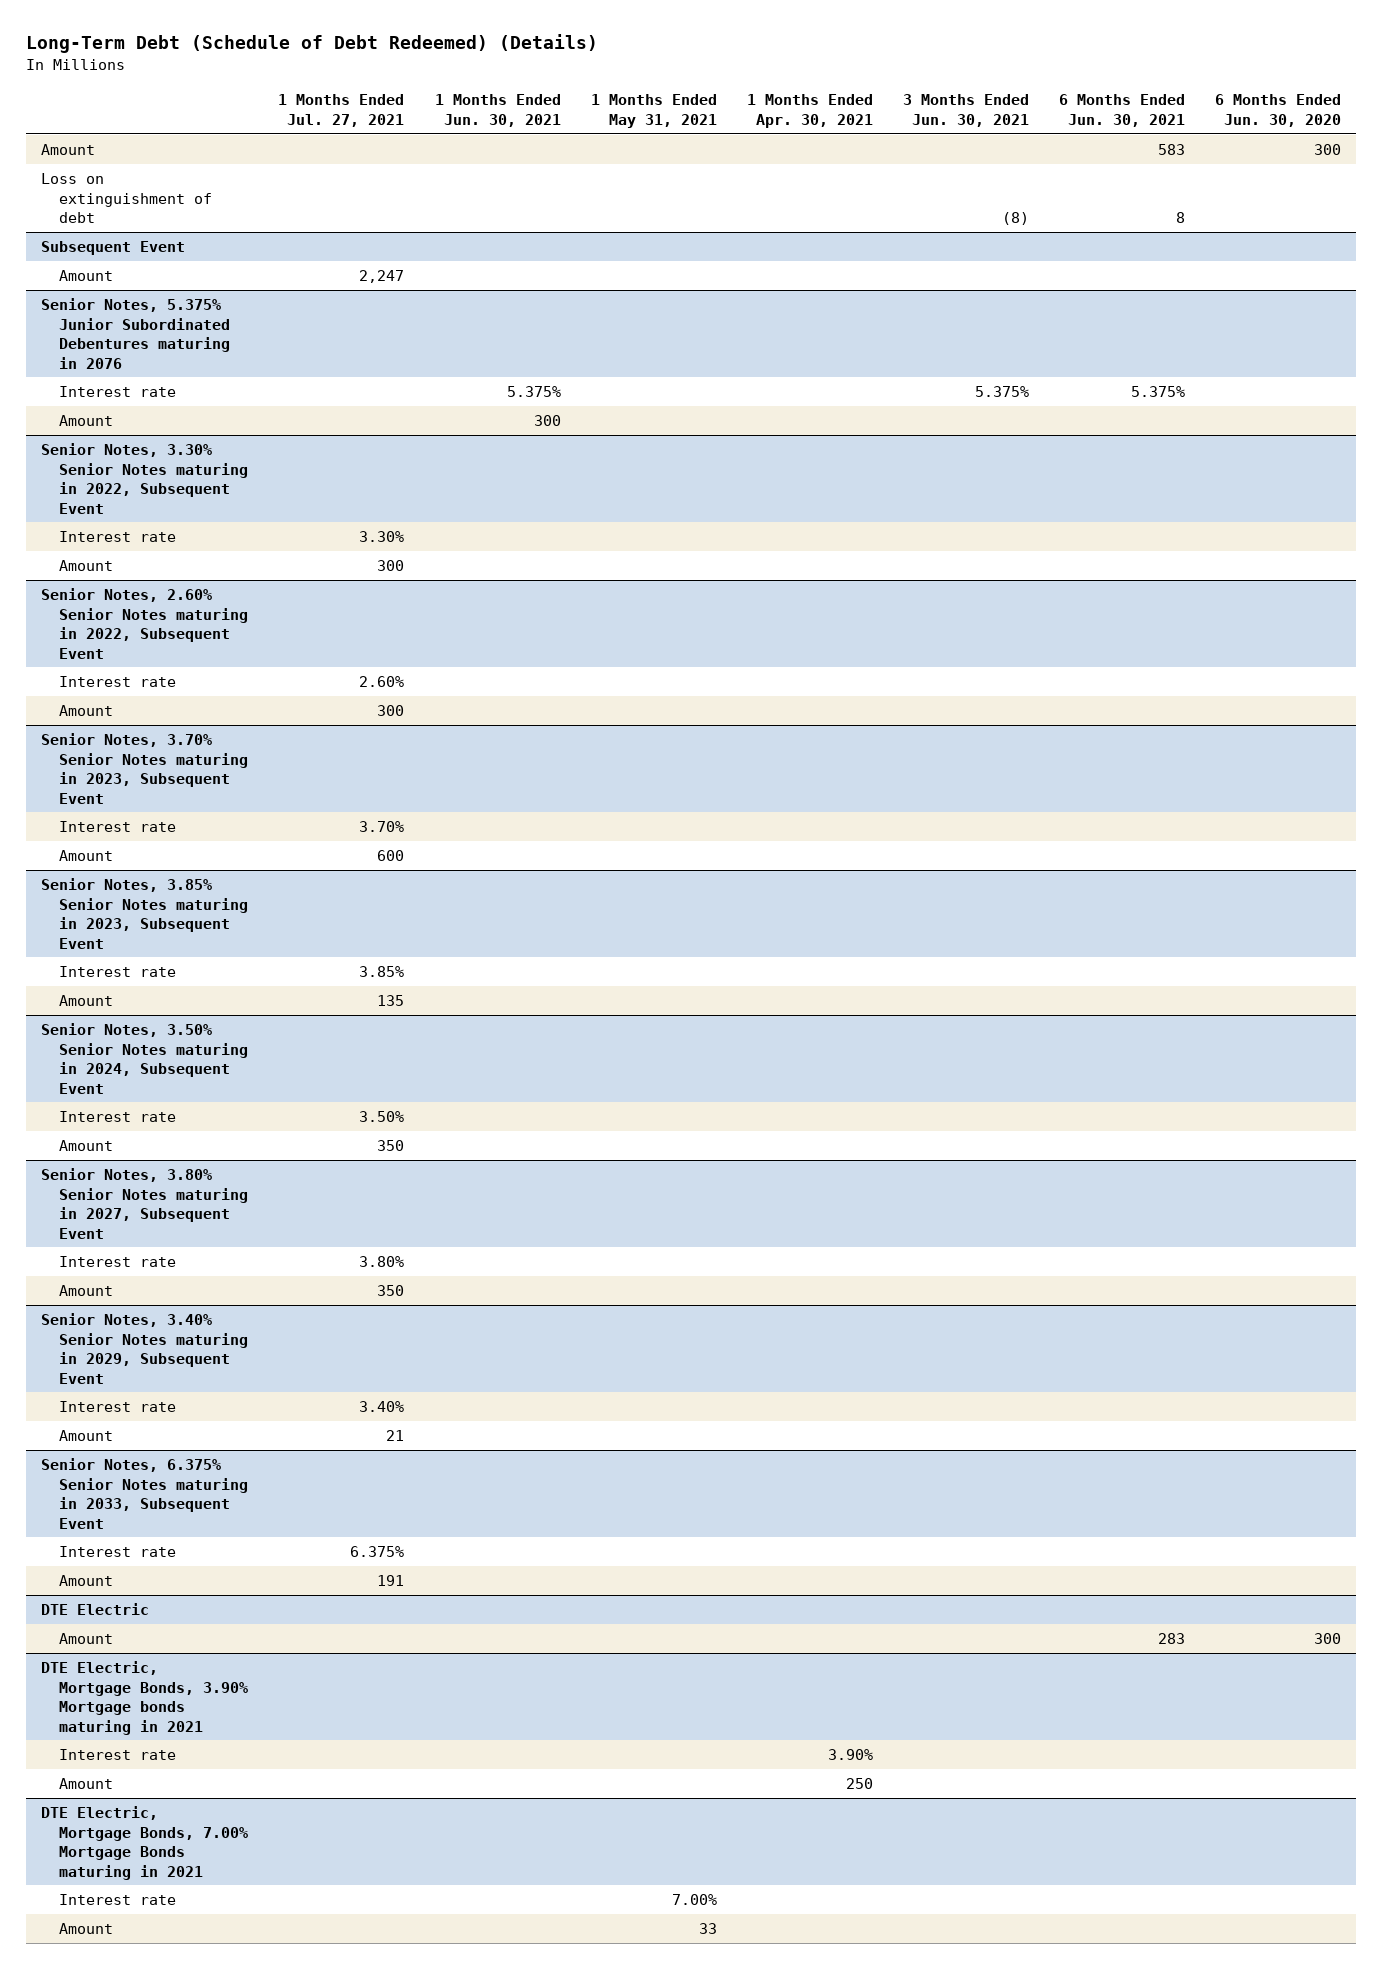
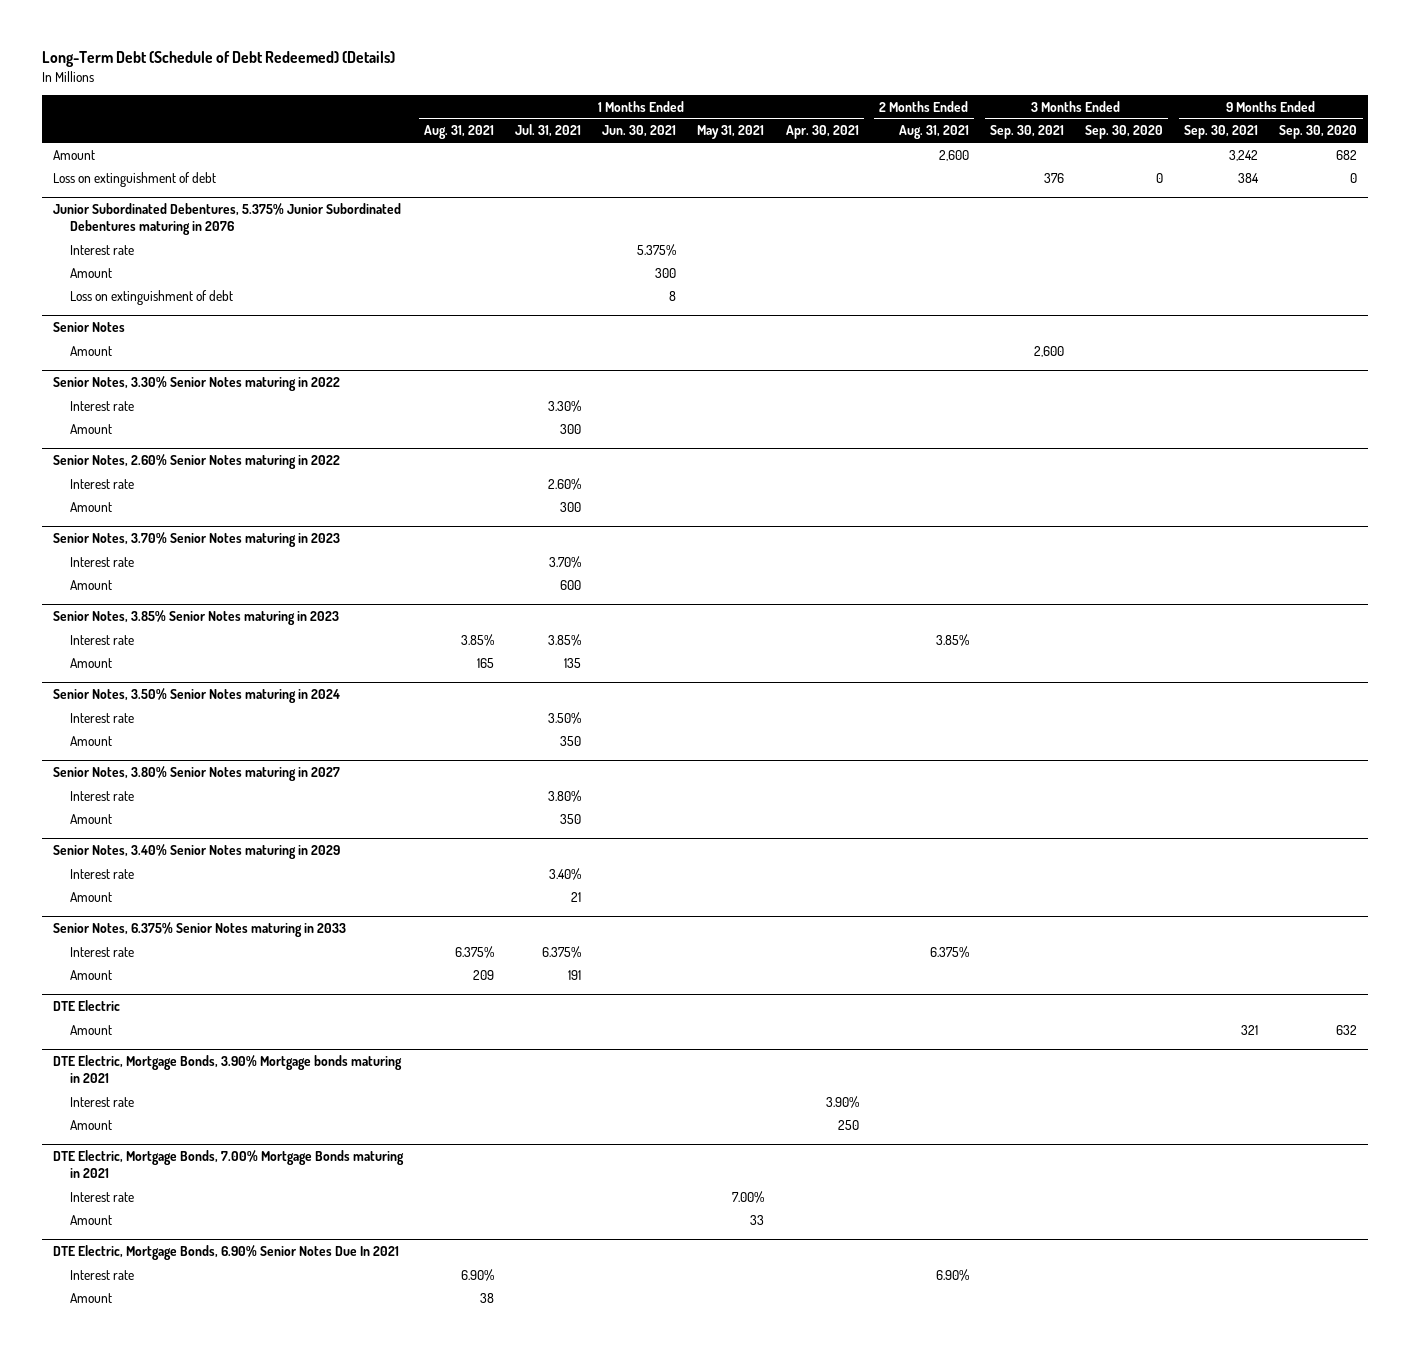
- | 1 Months Ended Jul. 27, 2021 | 1 Months Ended Jun. 30, 2021 | 1 Months Ended May 31, 2021 | 1 Months Ended Apr. 30, 2021 | 3 Months Ended Jun. 30, 2021 | 6 Months Ended Jun. 30, 2021 | 6 Months Ended Jun. 30, 2020
+ | 1 Months Ended Aug. 31, 2021 | 1 Months Ended Jul. 31, 2021 | 1 Months Ended Jun. 30, 2021 | 1 Months Ended May 31, 2021 | 1 Months Ended Apr. 30, 2021 | 2 Months Ended Aug. 31, 2021 | 3 Months Ended Sep. 30, 2021 | 3 Months Ended Sep. 30, 2020 | 9 Months Ended Sep. 30, 2021 | 9 Months Ended Sep. 30, 2020
- Subsequent Event
- Amount | 2,247 | | | | | |
- Senior Notes, 5.375% Junior Subordinated Debentures maturing in 2076
+ Junior Subordinated Debentures, 5.375% Junior Subordinated Debentures maturing in 2076
- Senior Notes, 3.30% Senior Notes maturing in 2022, Subsequent Event
+ Loss on extinguishment of debt | | | 8 | | | | | | |
+ Senior Notes
+ Amount | | | | | | | 2,600 | | |
+ Senior Notes, 3.30% Senior Notes maturing in 2022
- Senior Notes, 2.60% Senior Notes maturing in 2022, Subsequent Event
+ Senior Notes, 2.60% Senior Notes maturing in 2022
- Senior Notes, 3.70% Senior Notes maturing in 2023, Subsequent Event
+ Senior Notes, 3.70% Senior Notes maturing in 2023
- Senior Notes, 3.85% Senior Notes maturing in 2023, Subsequent Event
+ Senior Notes, 3.85% Senior Notes maturing in 2023
- Senior Notes, 3.50% Senior Notes maturing in 2024, Subsequent Event
+ Senior Notes, 3.50% Senior Notes maturing in 2024
- Senior Notes, 3.80% Senior Notes maturing in 2027, Subsequent Event
+ Senior Notes, 3.80% Senior Notes maturing in 2027
- Senior Notes, 3.40% Senior Notes maturing in 2029, Subsequent Event
+ Senior Notes, 3.40% Senior Notes maturing in 2029
- Senior Notes, 6.375% Senior Notes maturing in 2033, Subsequent Event
+ Senior Notes, 6.375% Senior Notes maturing in 2033
+ DTE Electric, Mortgage Bonds, 6.90% Senior Notes Due In 2021
+ Interest rate | 6.90% | | | | | 6.90% | | | |
+ Amount | 38 | | | | | | | | |

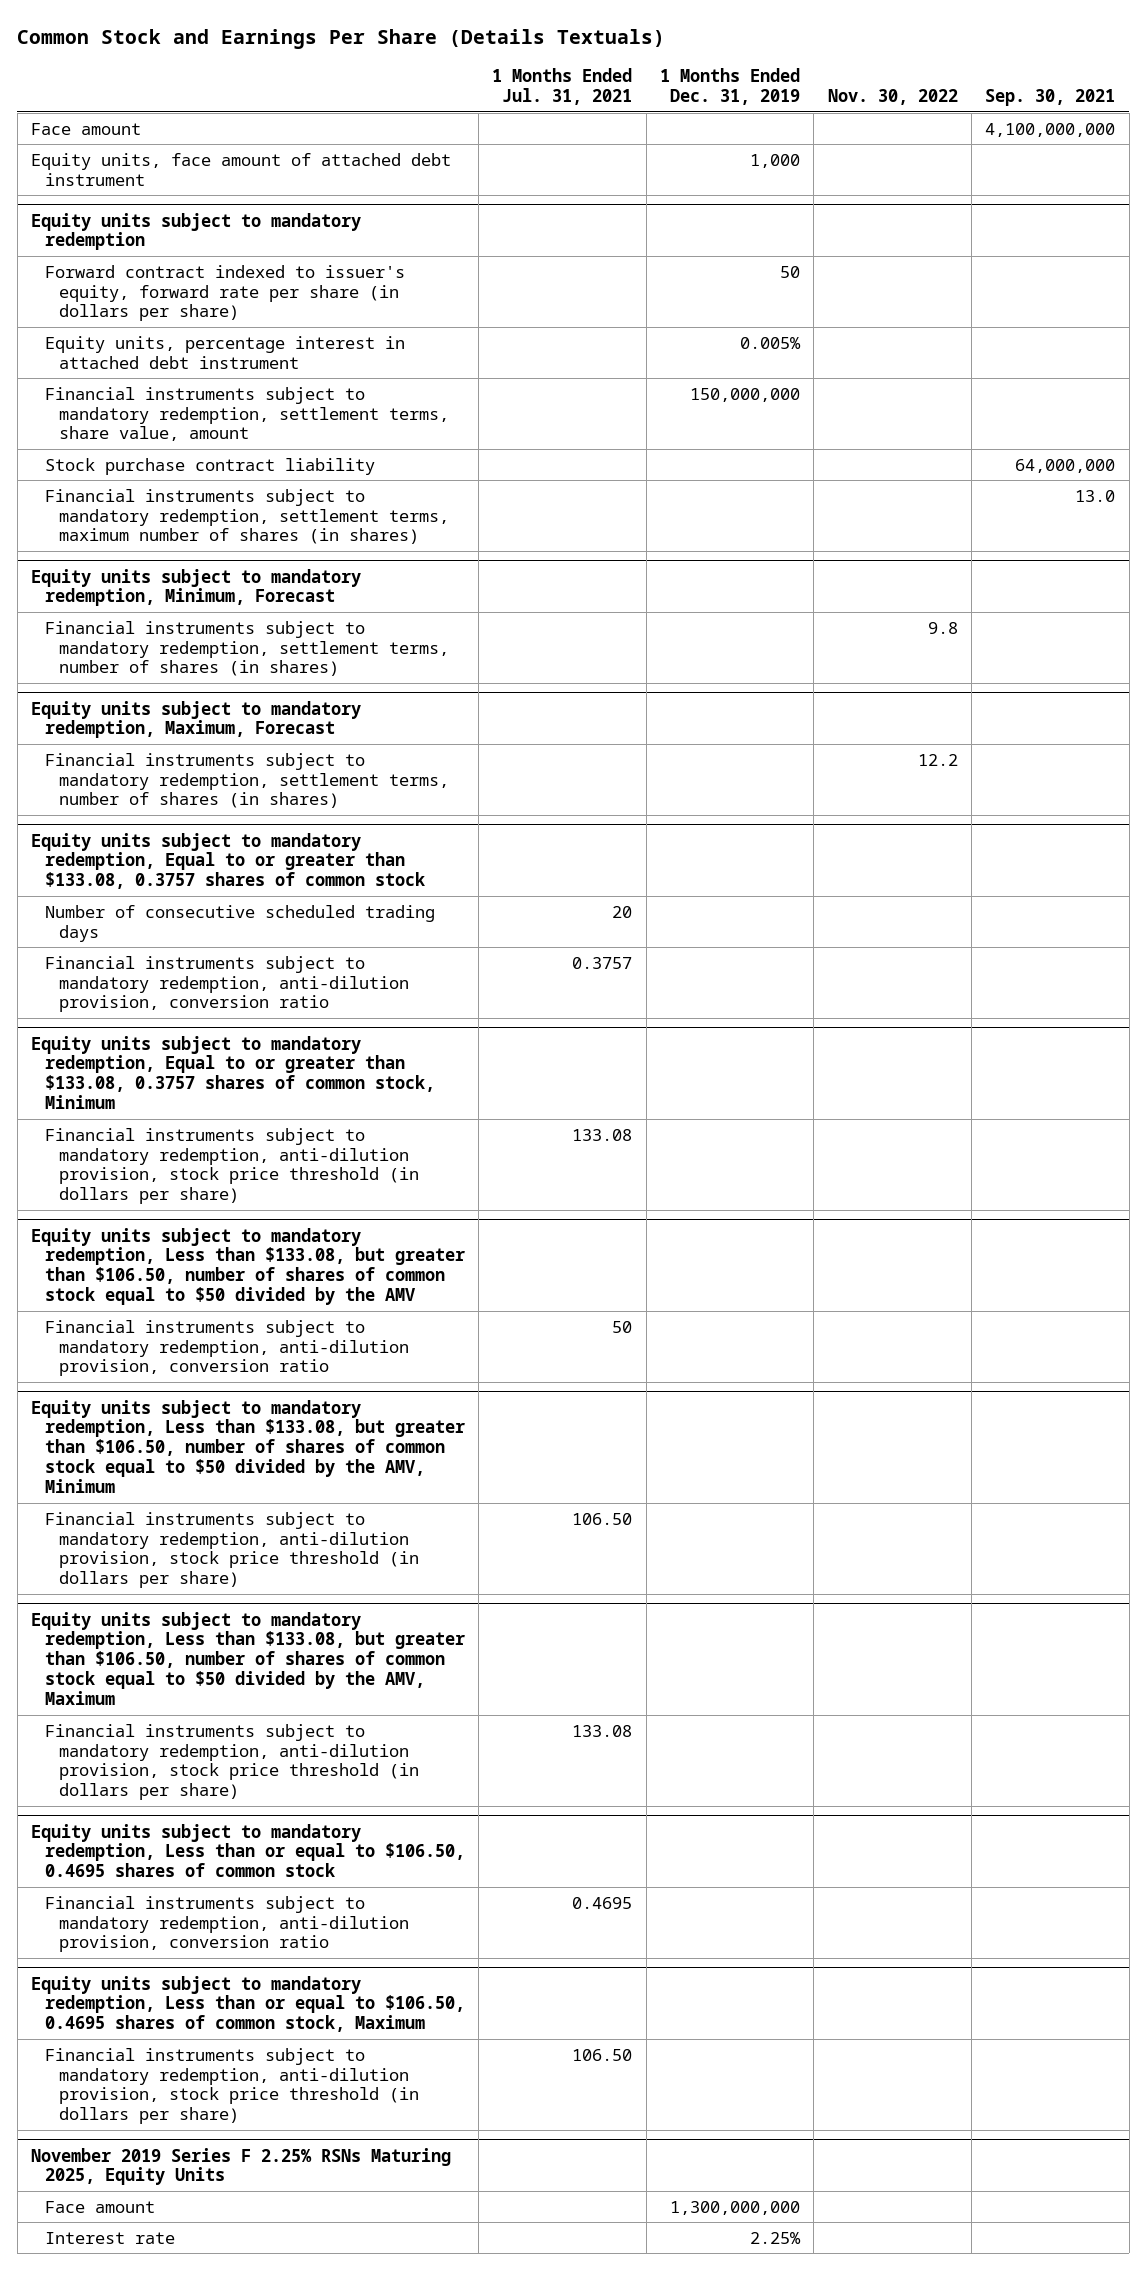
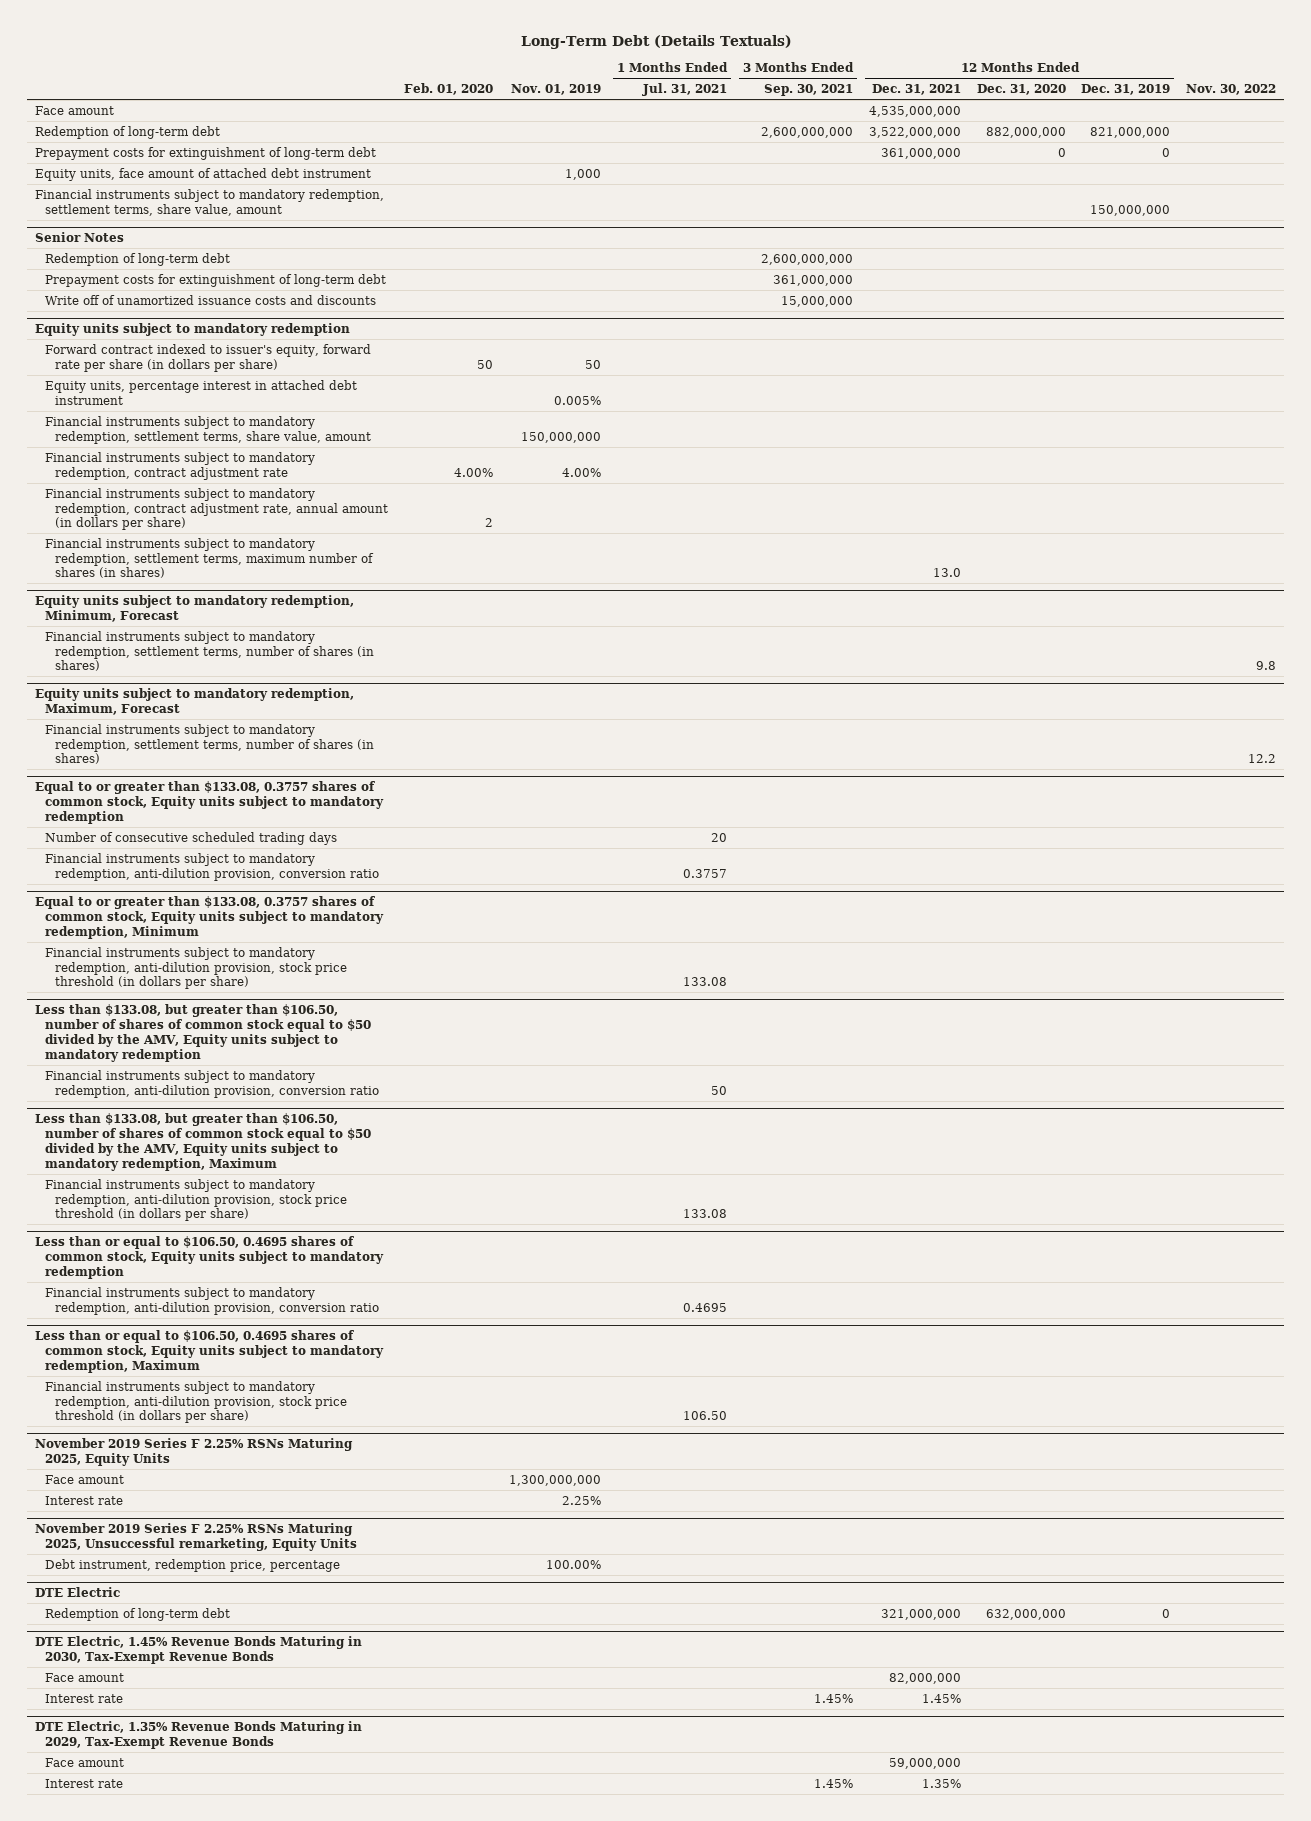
- Common Stock and Earnings Per Share (Details Textuals)
+ Long-Term Debt (Details Textuals)
- | 1 Months Ended Jul. 31, 2021 | 1 Months Ended Dec. 31, 2019 | Nov. 30, 2022 | Sep. 30, 2021
+ | Feb. 01, 2020 | Nov. 01, 2019 | 1 Months Ended Jul. 31, 2021 | 3 Months Ended Sep. 30, 2021 | 12 Months Ended Dec. 31, 2021 | 12 Months Ended Dec. 31, 2020 | 12 Months Ended Dec. 31, 2019 | Nov. 30, 2022
+ Redemption of long-term debt | | | | 2,600,000,000 | 3,522,000,000 | 882,000,000 | 821,000,000 |
+ Prepayment costs for extinguishment of long-term debt | | | | | 361,000,000 | 0 | 0 |
+ Financial instruments subject to mandatory redemption, settlement terms, share value, amount | | | | | | | 150,000,000 |
+ Senior Notes
+ Redemption of long-term debt | | | | 2,600,000,000 | | | |
+ Prepayment costs for extinguishment of long-term debt | | | | 361,000,000 | | | |
+ Write off of unamortized issuance costs and discounts | | | | 15,000,000 | | | |
@ Equity units subject to mandatory redemption
- Stock purchase contract liability | | | | 64,000,000
+ Financial instruments subject to mandatory redemption, contract adjustment rate | 4.00% | 4.00% | | | | | |
+ Financial instruments subject to mandatory redemption, contract adjustment rate, annual amount (in dollars per share) | 2 | | | | | | |
- Equity units subject to mandatory redemption, Equal to or greater than $133.08, 0.3757 shares of common stock
+ Equal to or greater than $133.08, 0.3757 shares of common stock, Equity units subject to mandatory redemption
- Equity units subject to mandatory redemption, Equal to or greater than $133.08, 0.3757 shares of common stock, Minimum
+ Equal to or greater than $133.08, 0.3757 shares of common stock, Equity units subject to mandatory redemption, Minimum
- Equity units subject to mandatory redemption, Less than $133.08, but greater than $106.50, number of shares of common stock equal to $50 divided by the AMV
+ Less than $133.08, but greater than $106.50, number of shares of common stock equal to $50 divided by the AMV, Equity units subject to mandatory redemption
- Equity units subject to mandatory redemption, Less than $133.08, but greater than $106.50, number of shares of common stock equal to $50 divided by the AMV, Minimum
- Financial instruments subject to mandatory redemption, anti-dilution provision, stock price threshold (in dollars per share) | 106.50 | | |
- Equity units subject to mandatory redemption, Less than $133.08, but greater than $106.50, number of shares of common stock equal to $50 divided by the AMV, Maximum
+ Less than $133.08, but greater than $106.50, number of shares of common stock equal to $50 divided by the AMV, Equity units subject to mandatory redemption, Maximum
- Equity units subject to mandatory redemption, Less than or equal to $106.50, 0.4695 shares of common stock
+ Less than or equal to $106.50, 0.4695 shares of common stock, Equity units subject to mandatory redemption
- Equity units subject to mandatory redemption, Less than or equal to $106.50, 0.4695 shares of common stock, Maximum
+ Less than or equal to $106.50, 0.4695 shares of common stock, Equity units subject to mandatory redemption, Maximum
+ November 2019 Series F 2.25% RSNs Maturing 2025, Unsuccessful remarketing, Equity Units
+ Debt instrument, redemption price, percentage | | 100.00% | | | | | |
+ DTE Electric
+ Redemption of long-term debt | | | | | 321,000,000 | 632,000,000 | 0 |
+ DTE Electric, 1.45% Revenue Bonds Maturing in 2030, Tax-Exempt Revenue Bonds
+ Face amount | | | | | 82,000,000 | | |
+ Interest rate | | | | 1.45% | 1.45% | | |
+ DTE Electric, 1.35% Revenue Bonds Maturing in 2029, Tax-Exempt Revenue Bonds
+ Face amount | | | | | 59,000,000 | | |
+ Interest rate | | | | 1.45% | 1.35% | | |

